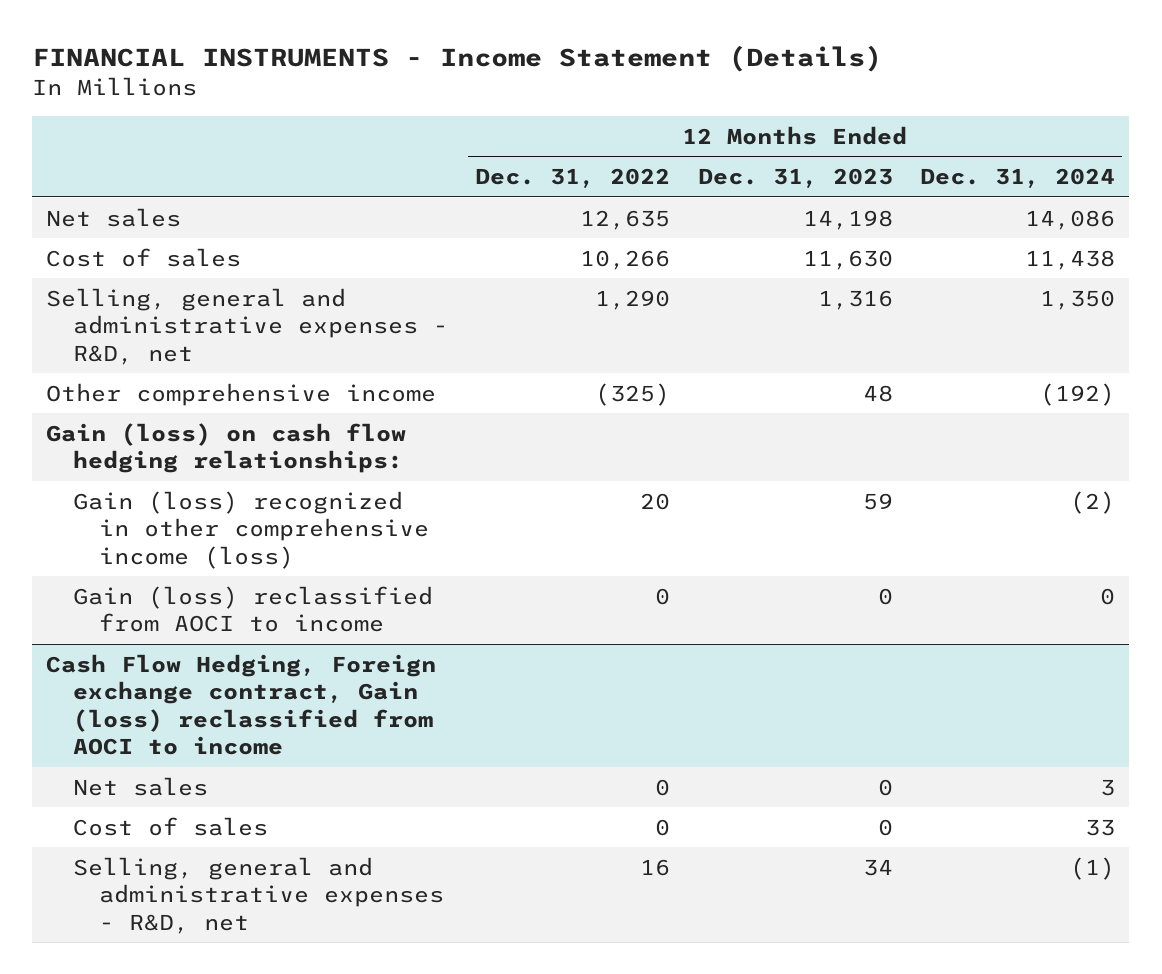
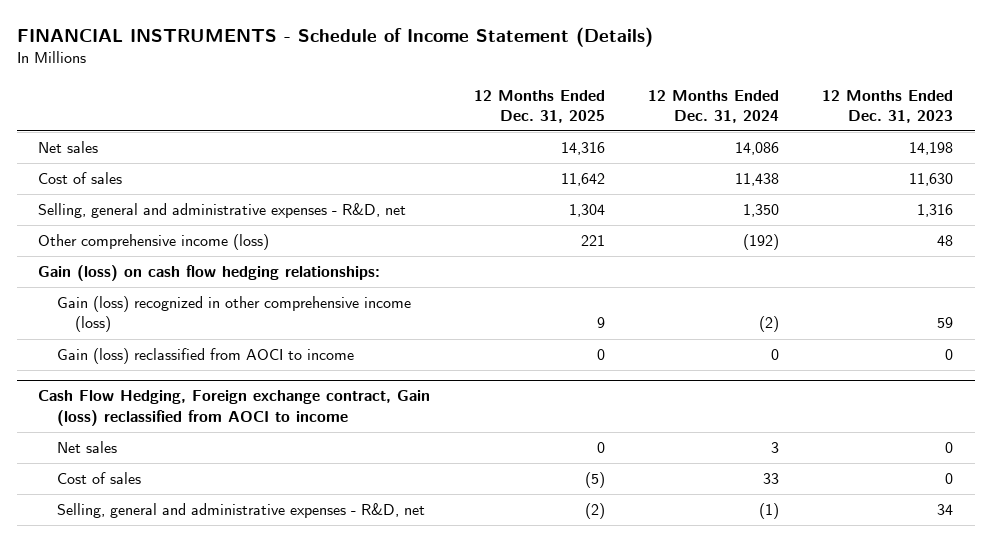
- FINANCIAL INSTRUMENTS - Income Statement (Details)
+ FINANCIAL INSTRUMENTS - Schedule of Income Statement (Details)
- | 12 Months Ended Dec. 31, 2022 | 12 Months Ended Dec. 31, 2023 | 12 Months Ended Dec. 31, 2024
+ | 12 Months Ended Dec. 31, 2025 | 12 Months Ended Dec. 31, 2024 | 12 Months Ended Dec. 31, 2023
- Other comprehensive income | (325) | 48 | (192)
+ Other comprehensive income (loss) | 221 | (192) | 48

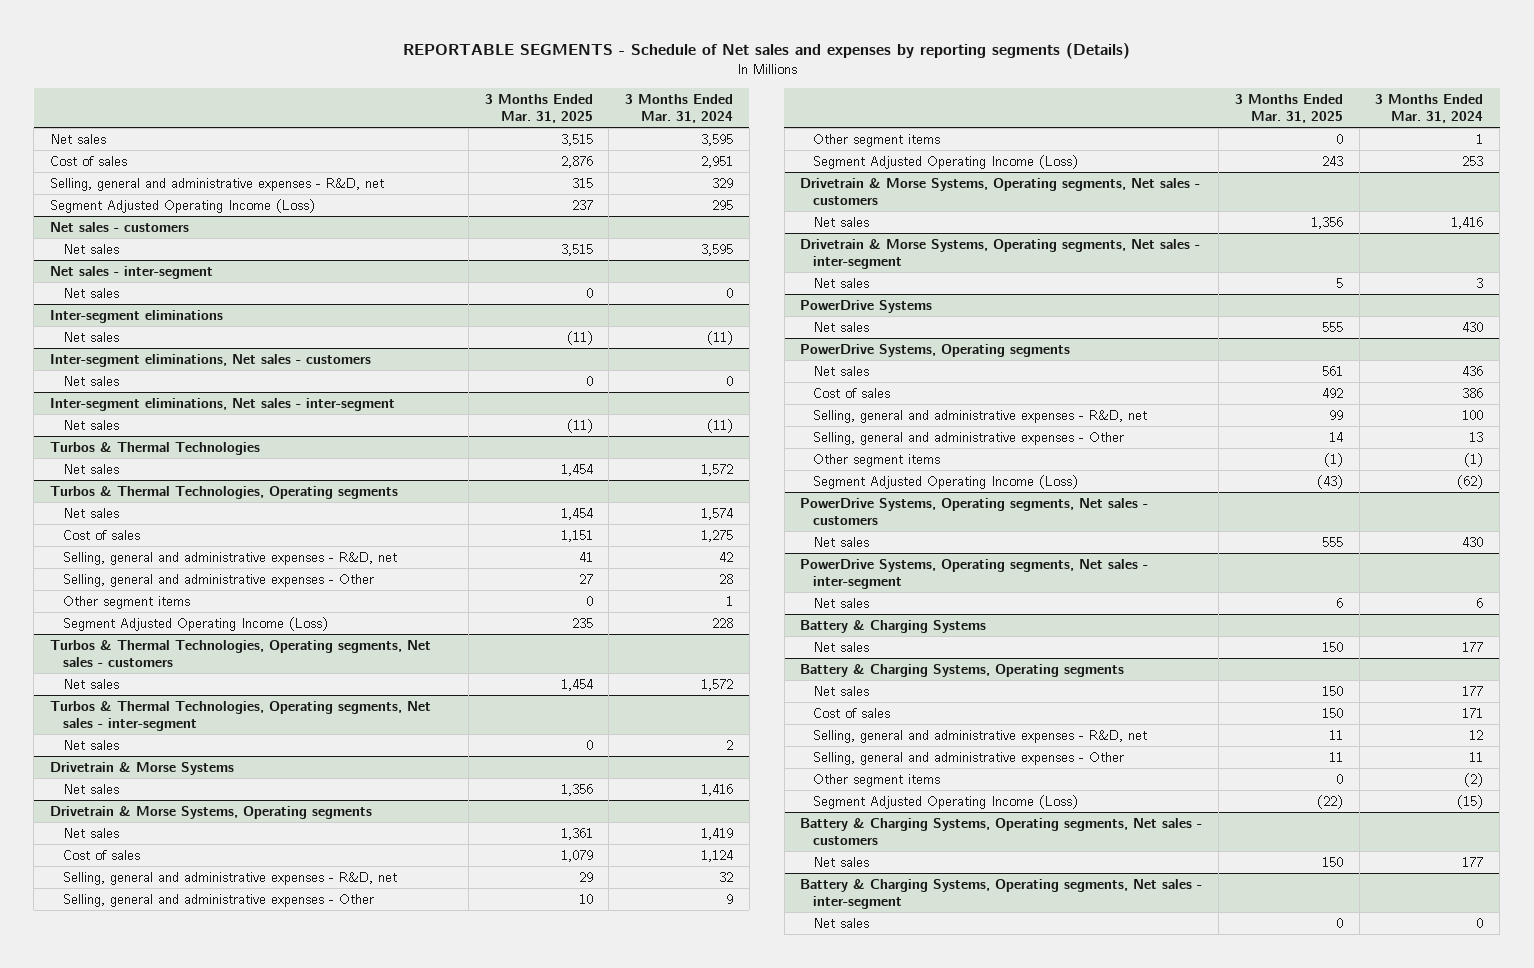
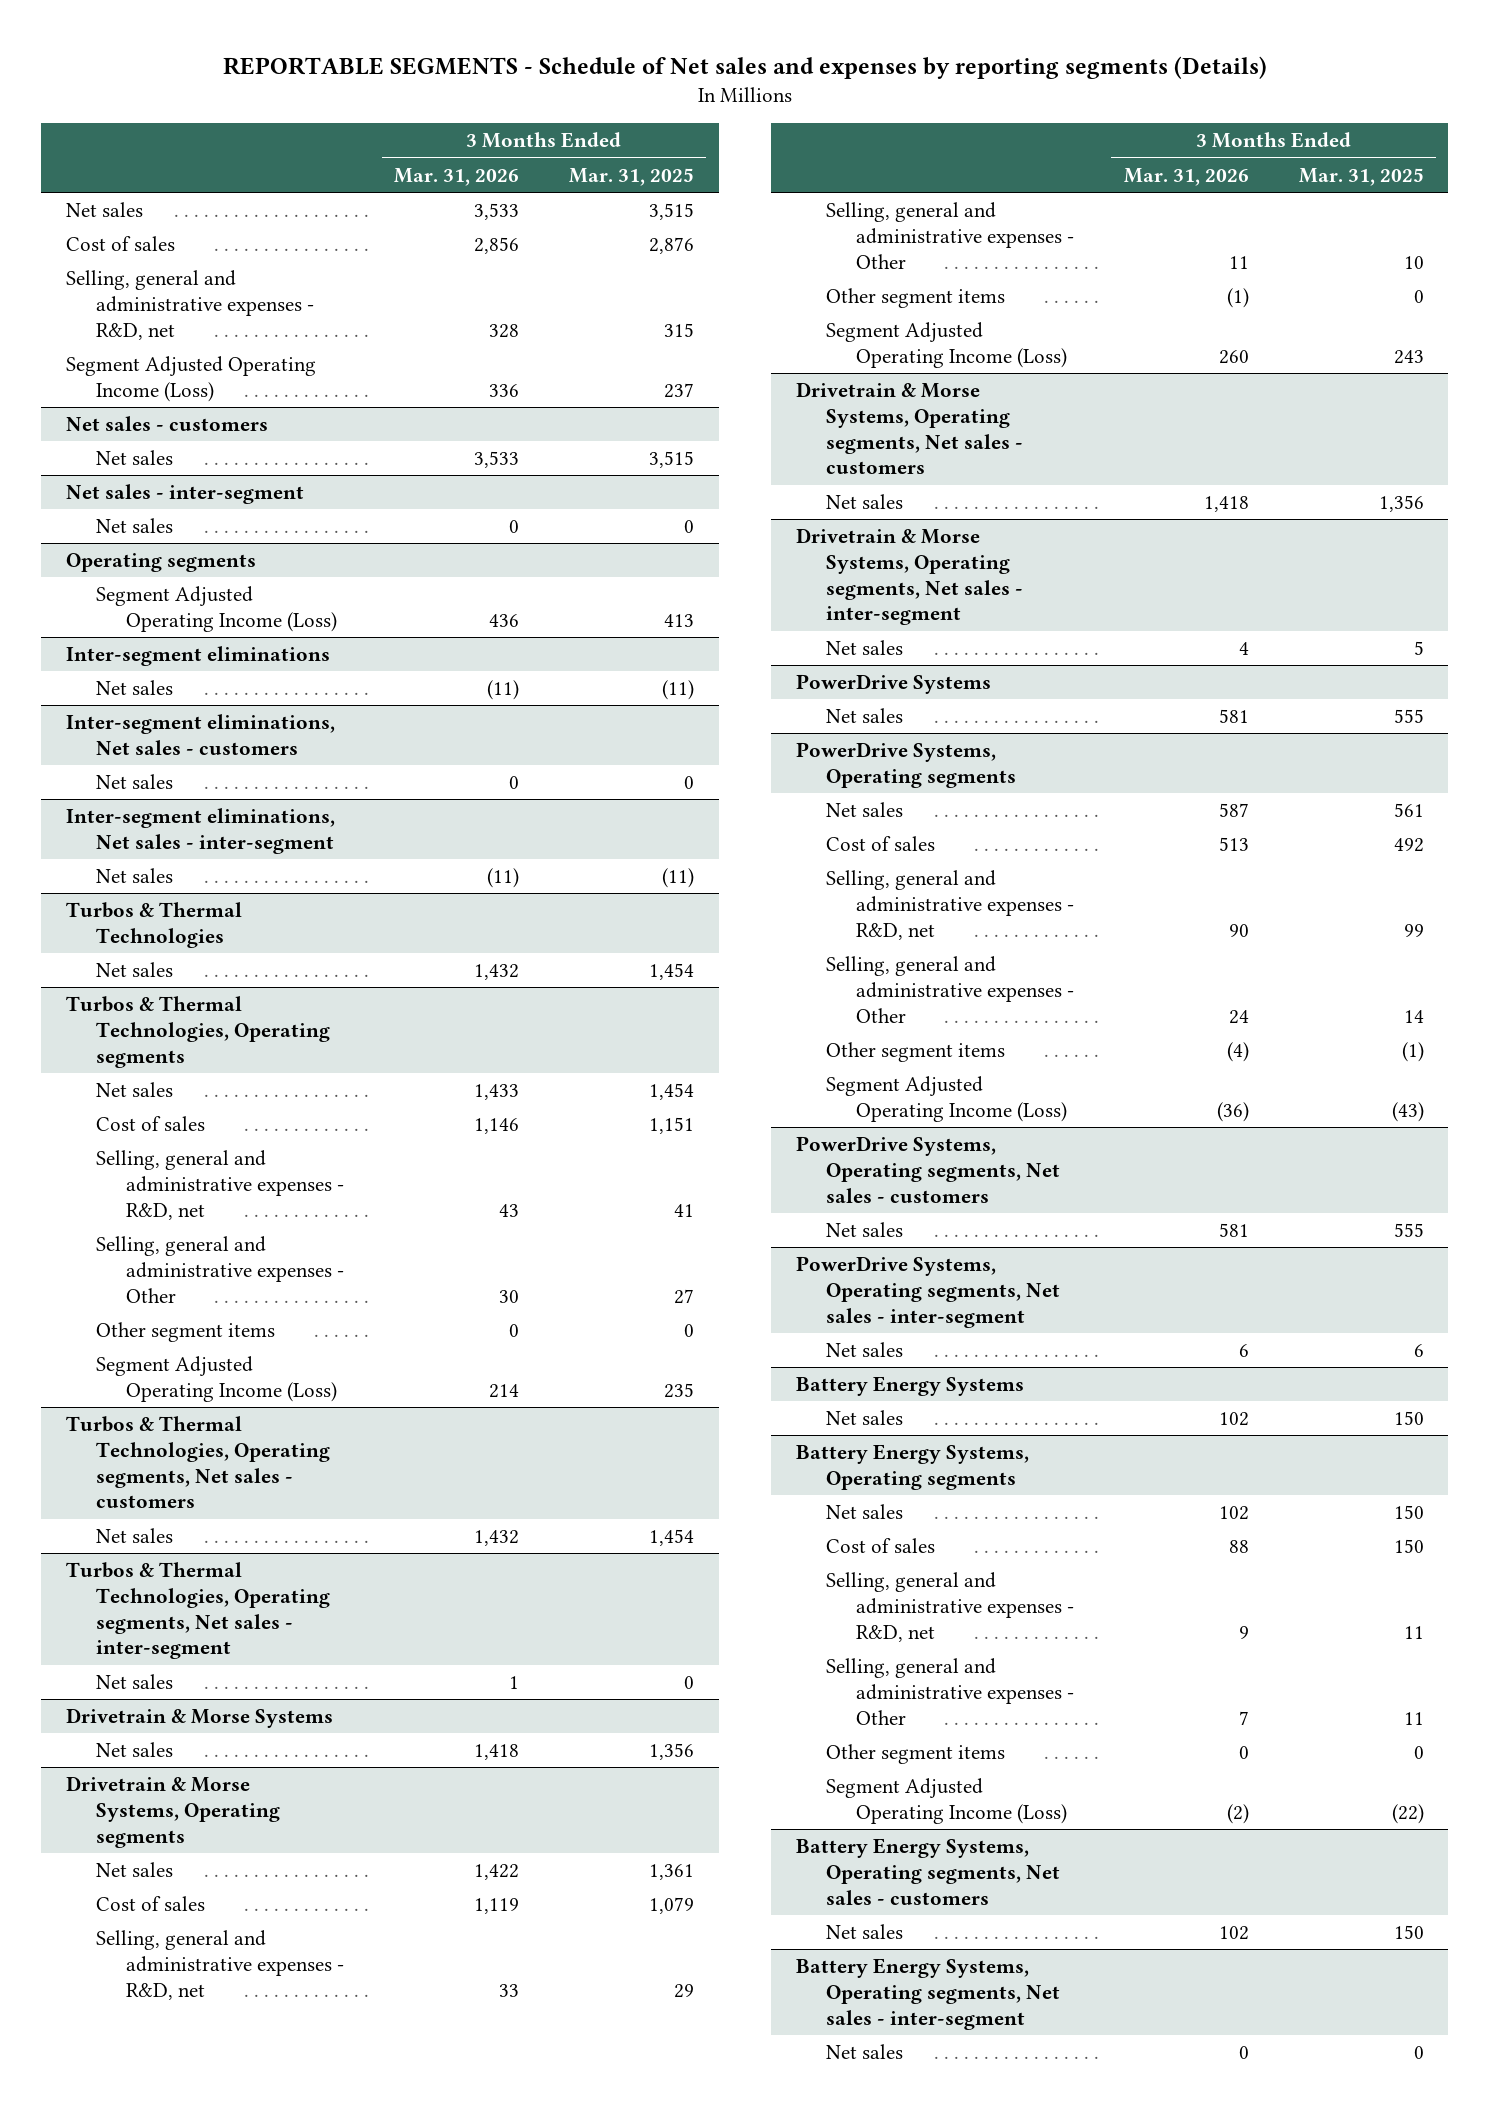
- | 3 Months Ended Mar. 31, 2025 | 3 Months Ended Mar. 31, 2024
+ | 3 Months Ended Mar. 31, 2026 | 3 Months Ended Mar. 31, 2025
+ Operating segments
+ Segment Adjusted Operating Income (Loss) | 436 | 413
- Battery & Charging Systems
+ Battery Energy Systems
- Battery & Charging Systems, Operating segments
+ Battery Energy Systems, Operating segments
- Battery & Charging Systems, Operating segments, Net sales - customers
+ Battery Energy Systems, Operating segments, Net sales - customers
- Battery & Charging Systems, Operating segments, Net sales - inter-segment
+ Battery Energy Systems, Operating segments, Net sales - inter-segment

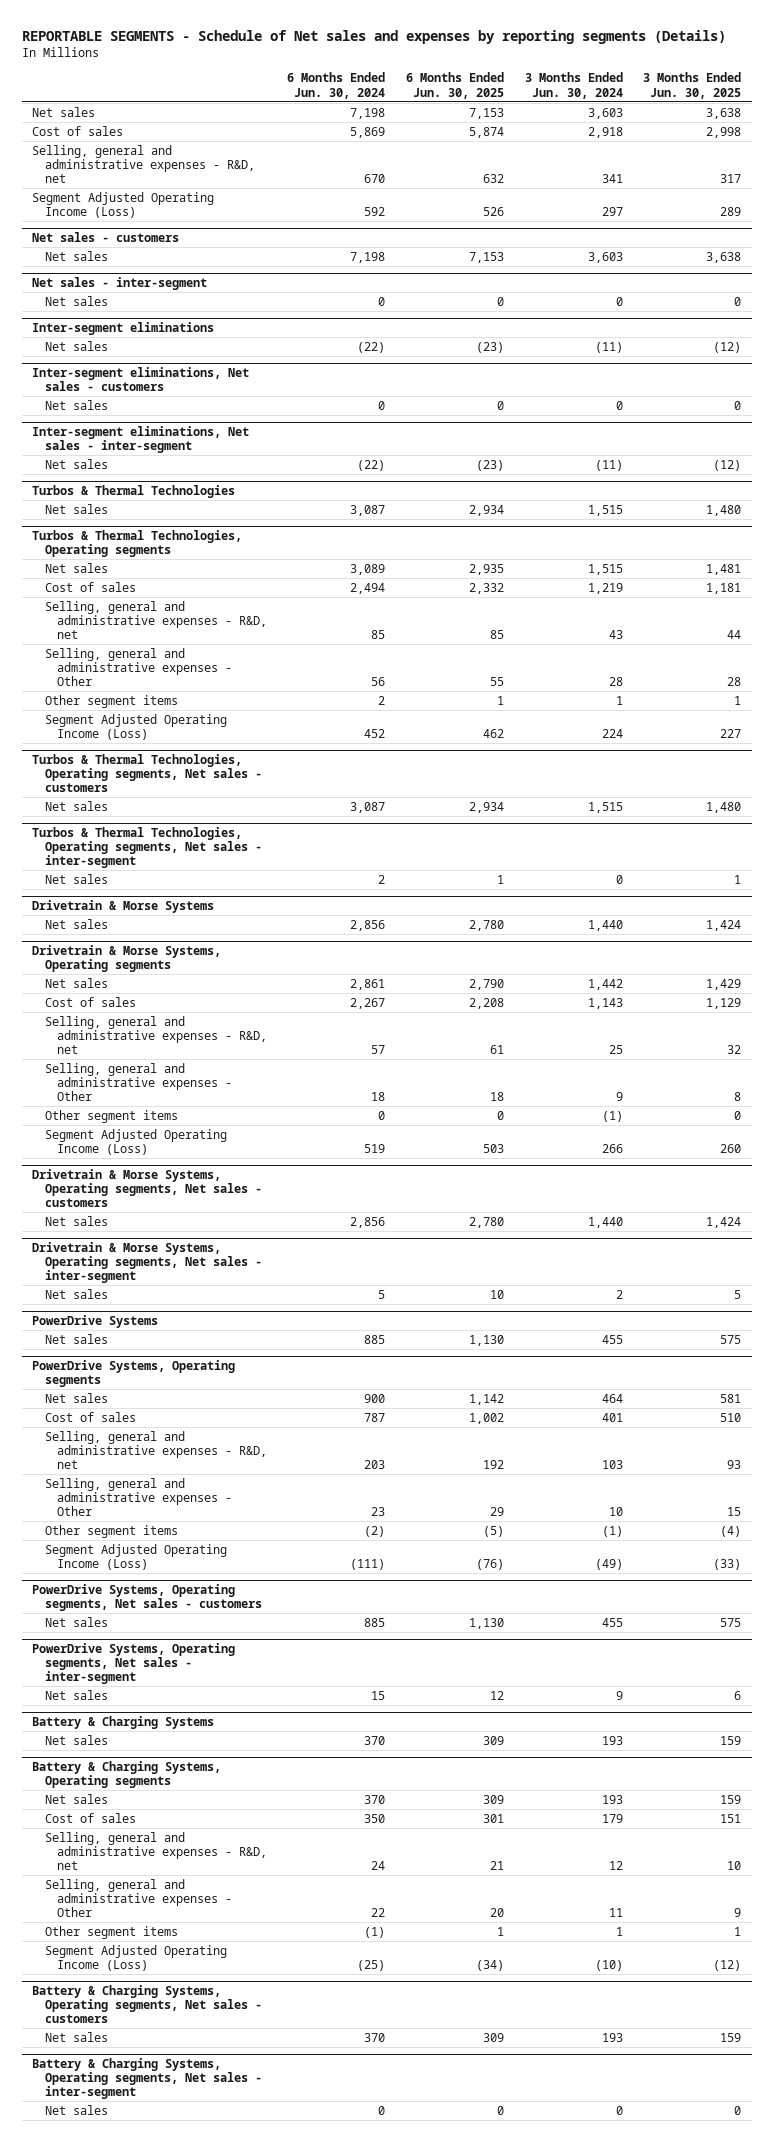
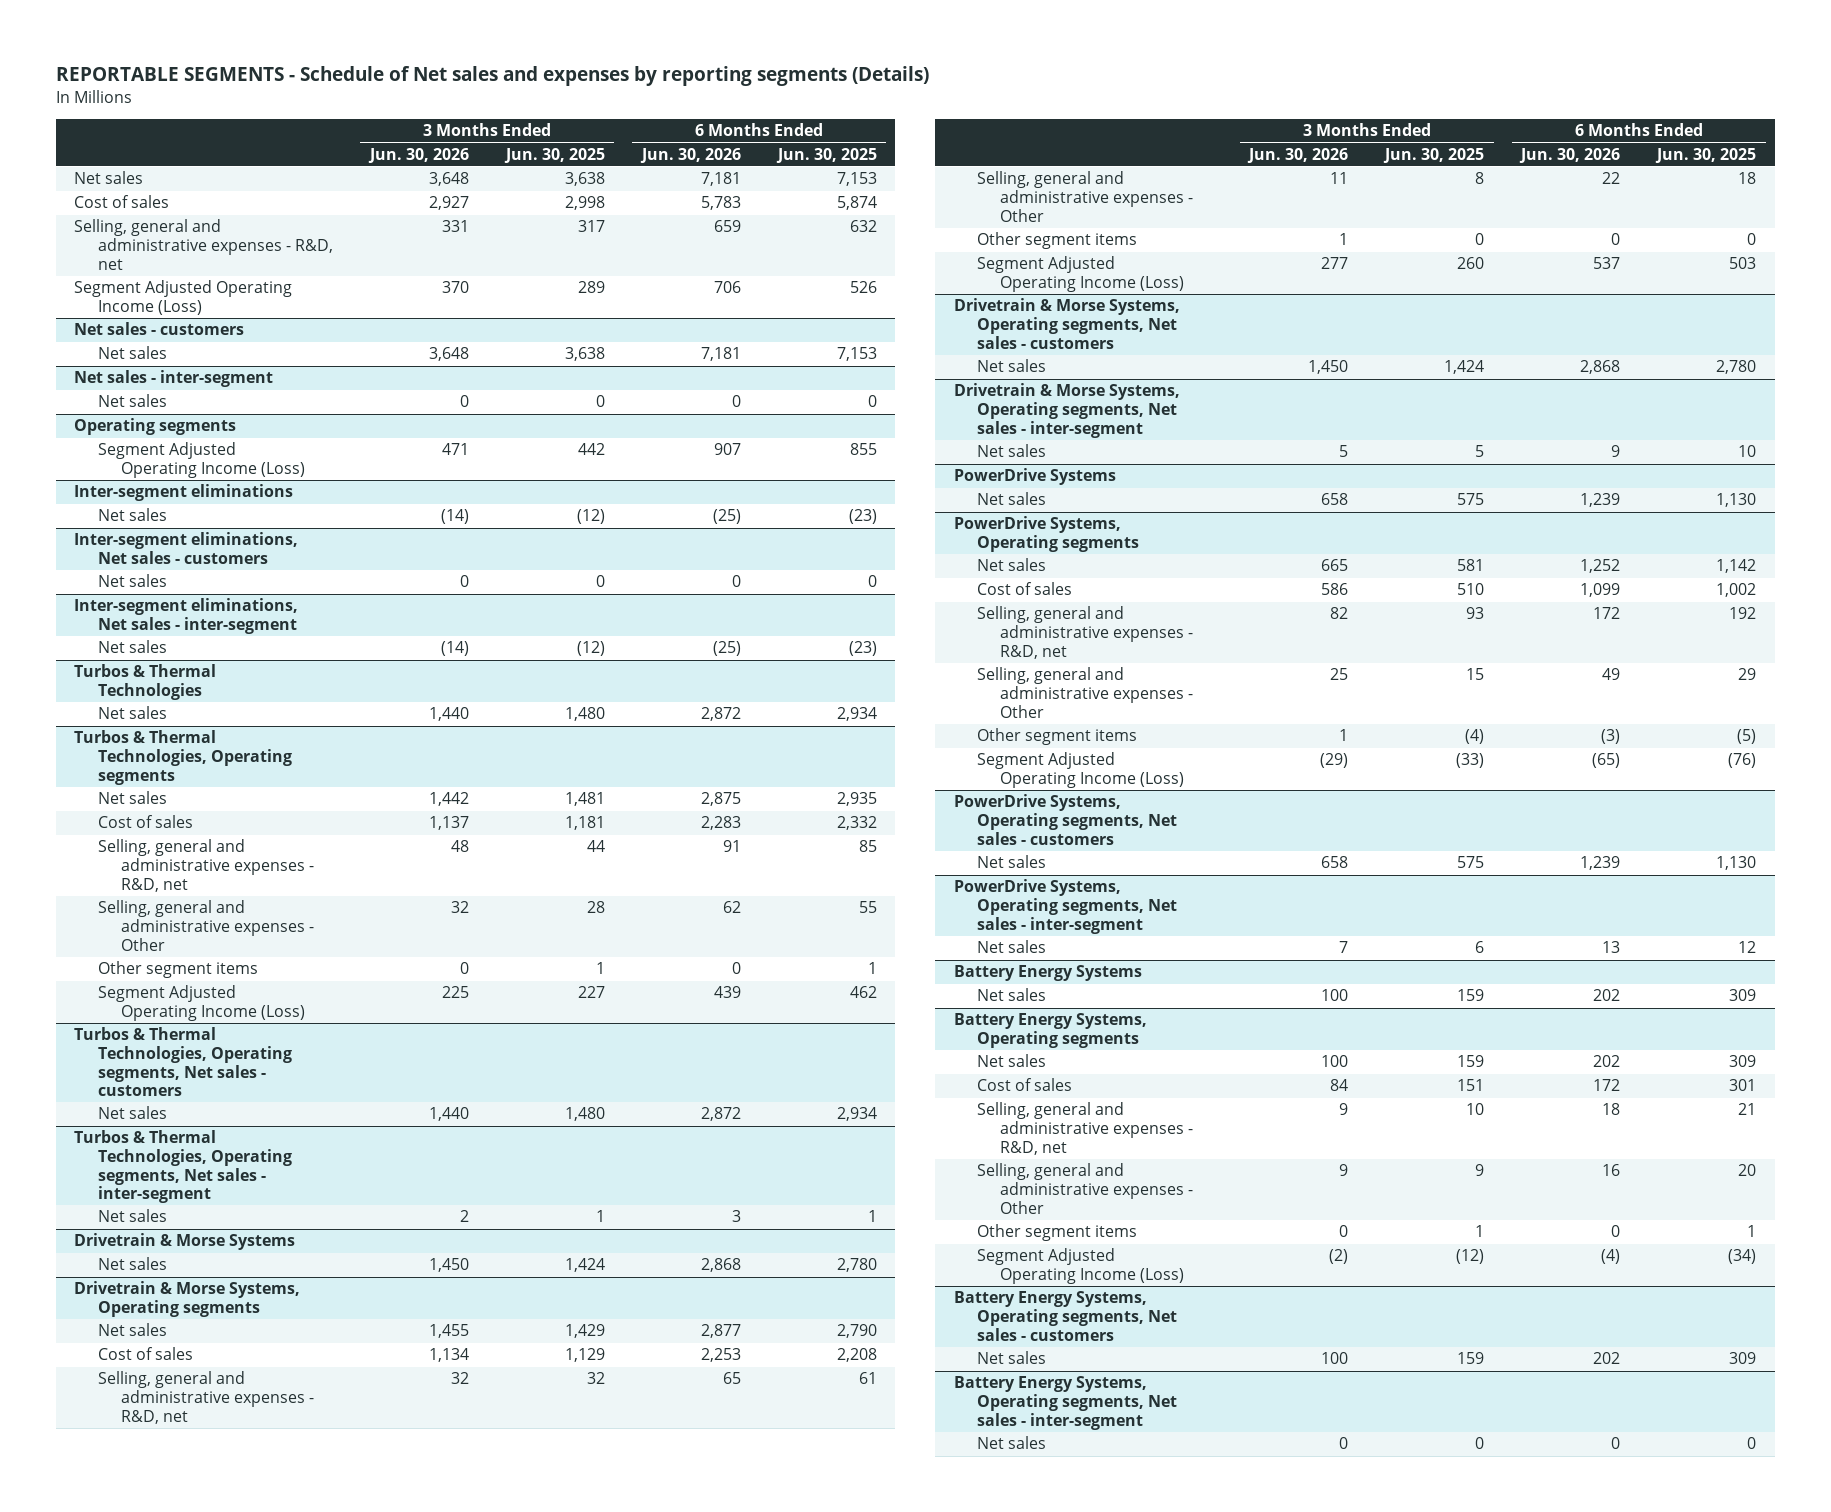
- | 6 Months Ended Jun. 30, 2024 | 6 Months Ended Jun. 30, 2025 | 3 Months Ended Jun. 30, 2024 | 3 Months Ended Jun. 30, 2025
+ | 3 Months Ended Jun. 30, 2026 | 3 Months Ended Jun. 30, 2025 | 6 Months Ended Jun. 30, 2026 | 6 Months Ended Jun. 30, 2025
+ Operating segments
+ Segment Adjusted Operating Income (Loss) | 471 | 442 | 907 | 855
- Battery & Charging Systems
+ Battery Energy Systems
- Battery & Charging Systems, Operating segments
+ Battery Energy Systems, Operating segments
- Battery & Charging Systems, Operating segments, Net sales - customers
+ Battery Energy Systems, Operating segments, Net sales - customers
- Battery & Charging Systems, Operating segments, Net sales - inter-segment
+ Battery Energy Systems, Operating segments, Net sales - inter-segment

